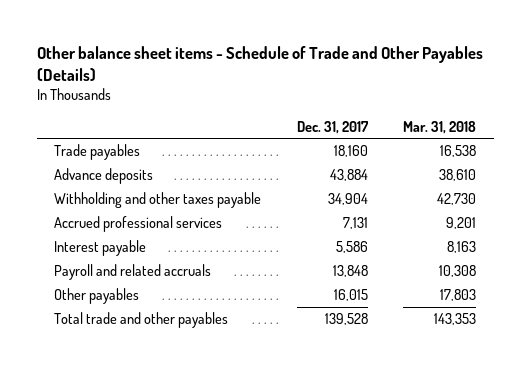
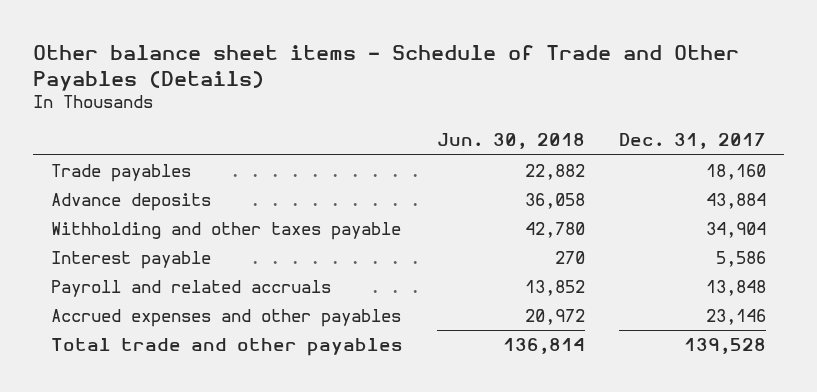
- | Dec. 31, 2017 | Mar. 31, 2018
+ | Jun. 30, 2018 | Dec. 31, 2017
- Accrued professional services | 7,131 | 9,201
- Other payables | 16,015 | 17,803
+ Accrued expenses and other payables | 20,972 | 23,146

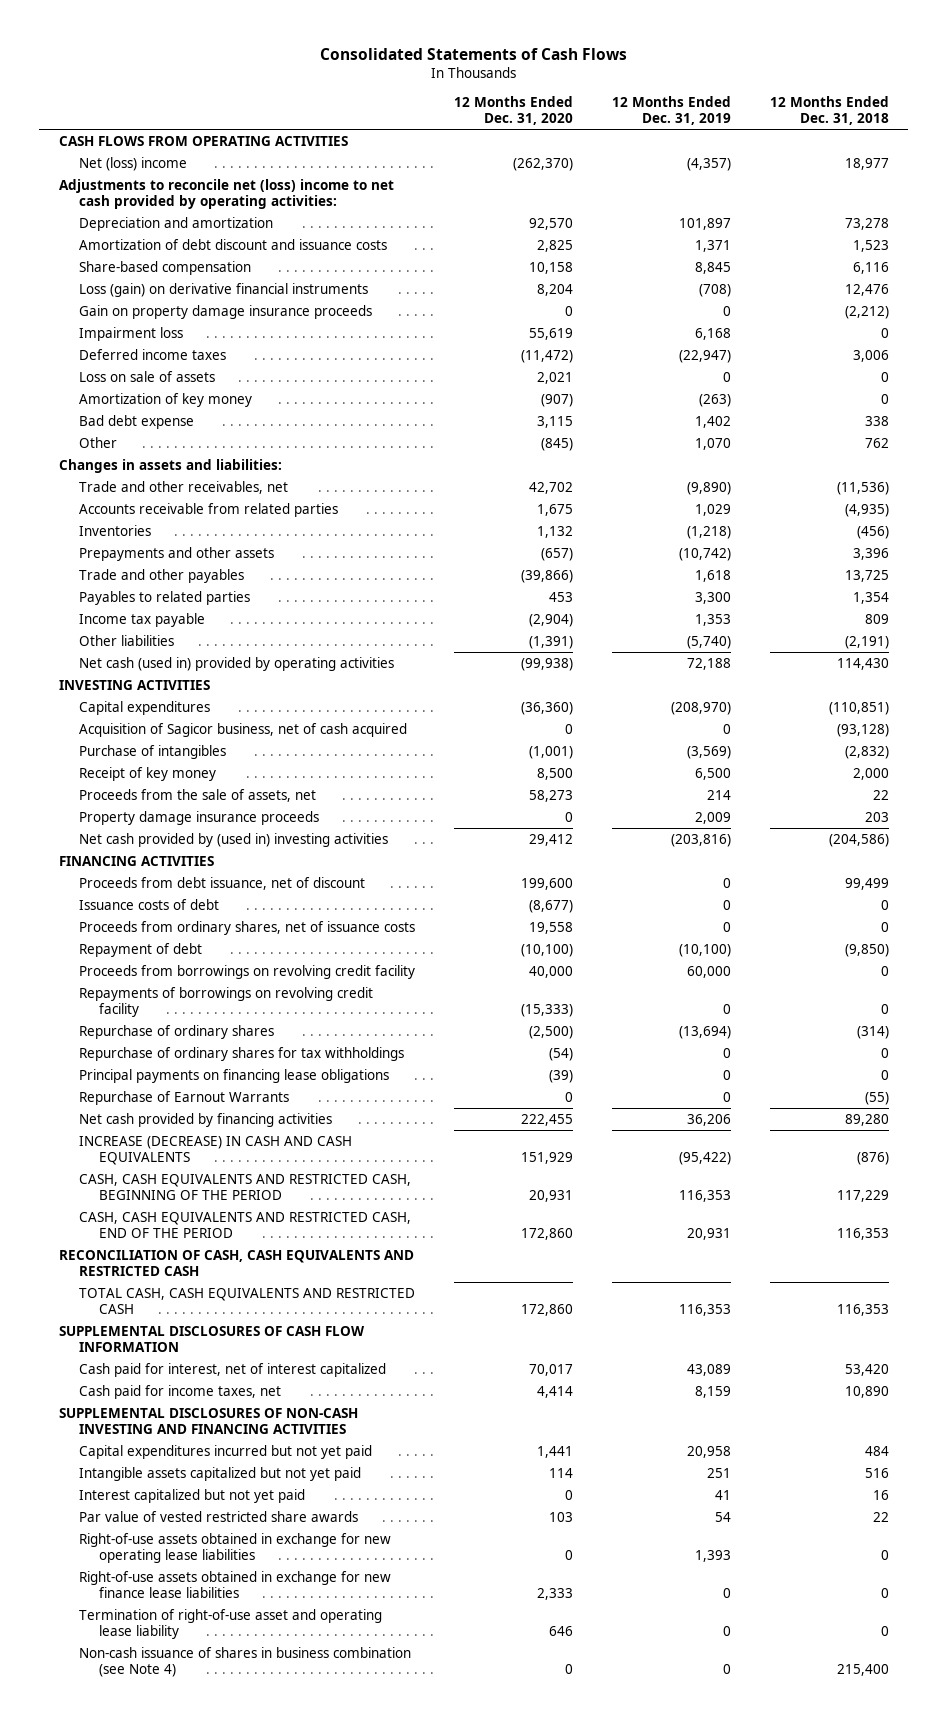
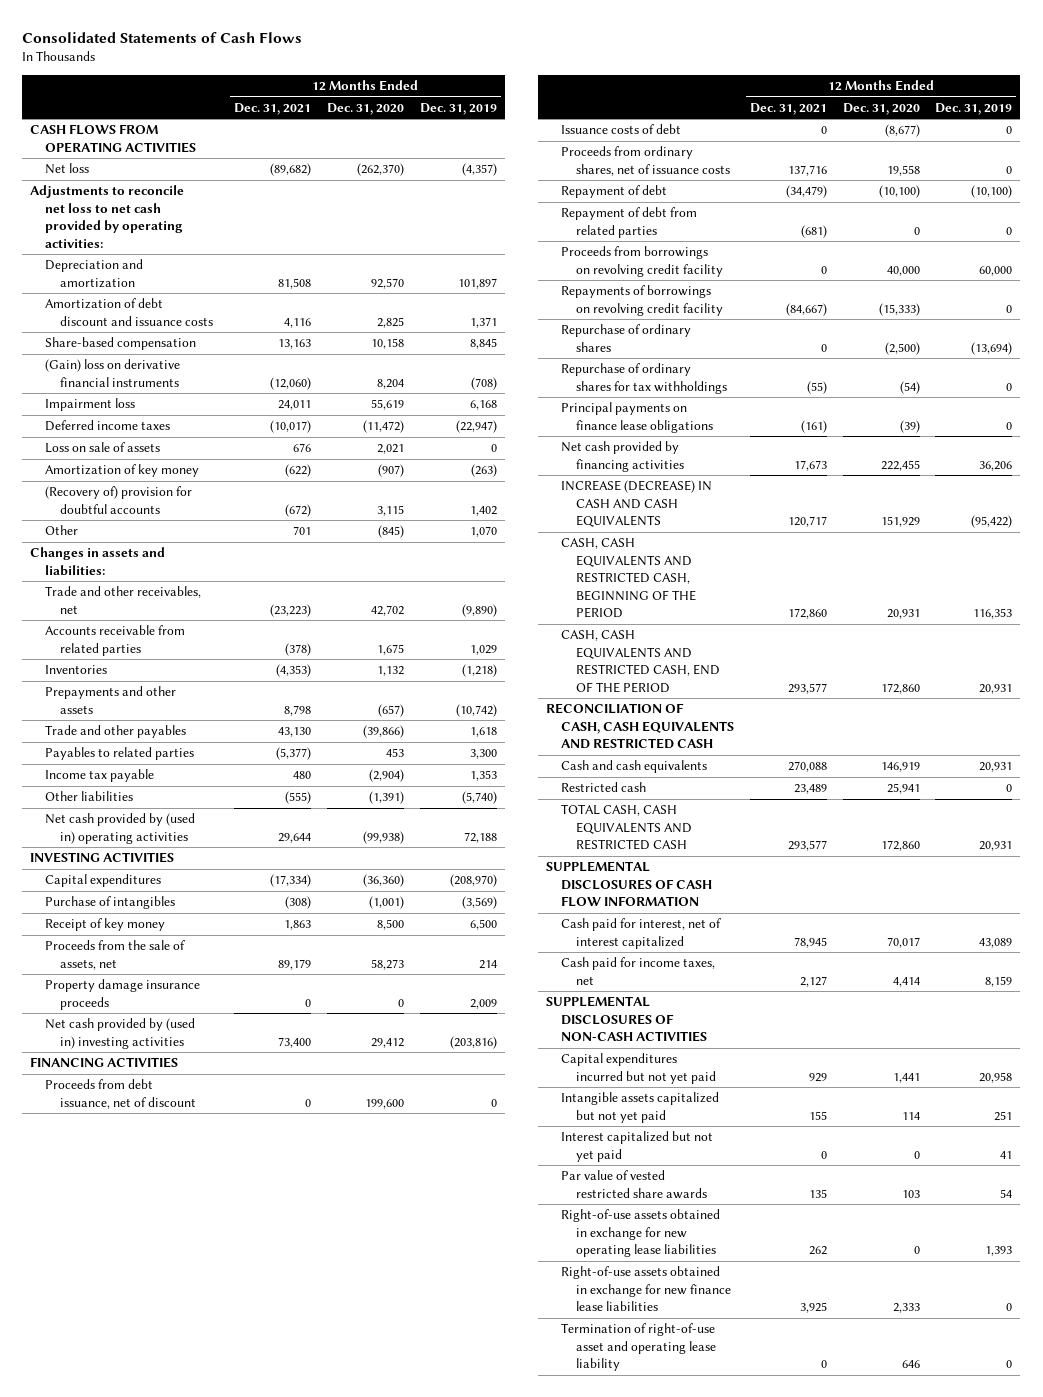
- | 12 Months Ended Dec. 31, 2020 | 12 Months Ended Dec. 31, 2019 | 12 Months Ended Dec. 31, 2018
+ | 12 Months Ended Dec. 31, 2021 | 12 Months Ended Dec. 31, 2020 | 12 Months Ended Dec. 31, 2019
- Net (loss) income | (262,370) | (4,357) | 18,977
- Adjustments to reconcile net (loss) income to net cash provided by operating activities:
+ Net loss | (89,682) | (262,370) | (4,357)
+ Adjustments to reconcile net loss to net cash provided by operating activities:
- Loss (gain) on derivative financial instruments | 8,204 | (708) | 12,476
- Gain on property damage insurance proceeds | 0 | 0 | (2,212)
+ (Gain) loss on derivative financial instruments | (12,060) | 8,204 | (708)
- Bad debt expense | 3,115 | 1,402 | 338
+ (Recovery of) provision for doubtful accounts | (672) | 3,115 | 1,402
- Net cash (used in) provided by operating activities | (99,938) | 72,188 | 114,430
+ Net cash provided by (used in) operating activities | 29,644 | (99,938) | 72,188
- Acquisition of Sagicor business, net of cash acquired | 0 | 0 | (93,128)
+ Repayment of debt from related parties | (681) | 0 | 0
- Principal payments on financing lease obligations | (39) | 0 | 0
- Repurchase of Earnout Warrants | 0 | 0 | (55)
+ Principal payments on finance lease obligations | (161) | (39) | 0
- TOTAL CASH, CASH EQUIVALENTS AND RESTRICTED CASH | 172,860 | 116,353 | 116,353
+ Cash and cash equivalents | 270,088 | 146,919 | 20,931
+ Restricted cash | 23,489 | 25,941 | 0
+ TOTAL CASH, CASH EQUIVALENTS AND RESTRICTED CASH | 293,577 | 172,860 | 20,931
- SUPPLEMENTAL DISCLOSURES OF NON-CASH INVESTING AND FINANCING ACTIVITIES
+ SUPPLEMENTAL DISCLOSURES OF NON-CASH ACTIVITIES
- Non-cash issuance of shares in business combination (see Note 4) | 0 | 0 | 215,400

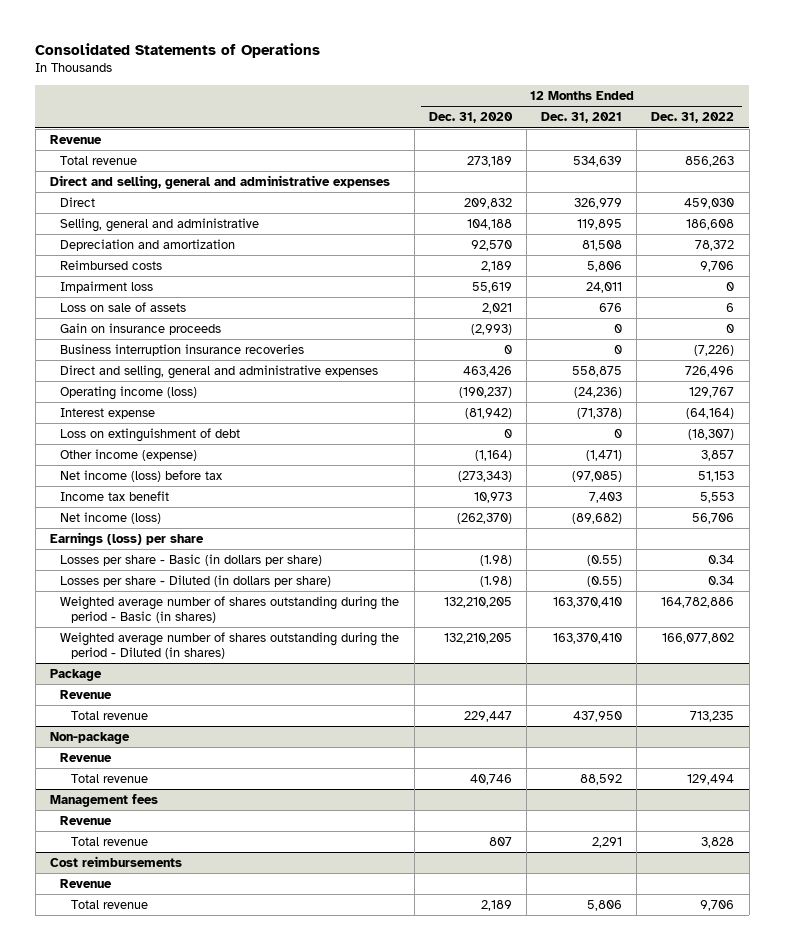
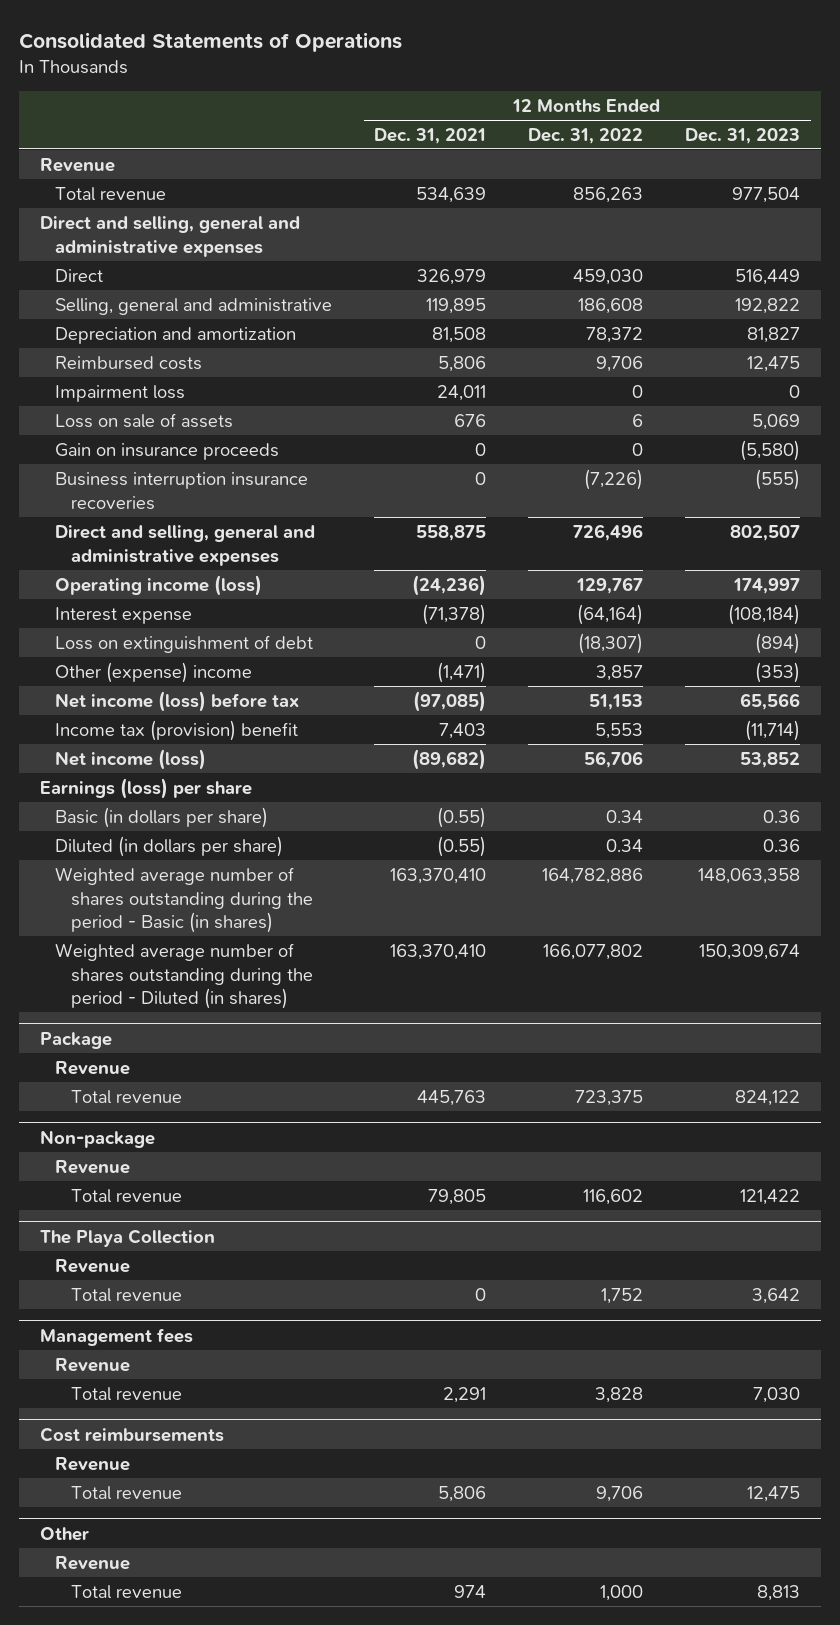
- | 12 Months Ended Dec. 31, 2020 | 12 Months Ended Dec. 31, 2021 | 12 Months Ended Dec. 31, 2022
+ | 12 Months Ended Dec. 31, 2021 | 12 Months Ended Dec. 31, 2022 | 12 Months Ended Dec. 31, 2023
- Other income (expense) | (1,164) | (1,471) | 3,857
+ Other (expense) income | (1,471) | 3,857 | (353)
- Income tax benefit | 10,973 | 7,403 | 5,553
+ Income tax (provision) benefit | 7,403 | 5,553 | (11,714)
- Losses per share - Basic (in dollars per share) | (1.98) | (0.55) | 0.34
- Losses per share - Diluted (in dollars per share) | (1.98) | (0.55) | 0.34
+ Basic (in dollars per share) | (0.55) | 0.34 | 0.36
+ Diluted (in dollars per share) | (0.55) | 0.34 | 0.36
@ Package
- Total revenue | 229,447 | 437,950 | 713,235
+ Total revenue | 445,763 | 723,375 | 824,122
@ Non-package
- Total revenue | 40,746 | 88,592 | 129,494
+ Total revenue | 79,805 | 116,602 | 121,422
+ The Playa Collection
+ Revenue
+ Total revenue | 0 | 1,752 | 3,642
+ Other
+ Revenue
+ Total revenue | 974 | 1,000 | 8,813

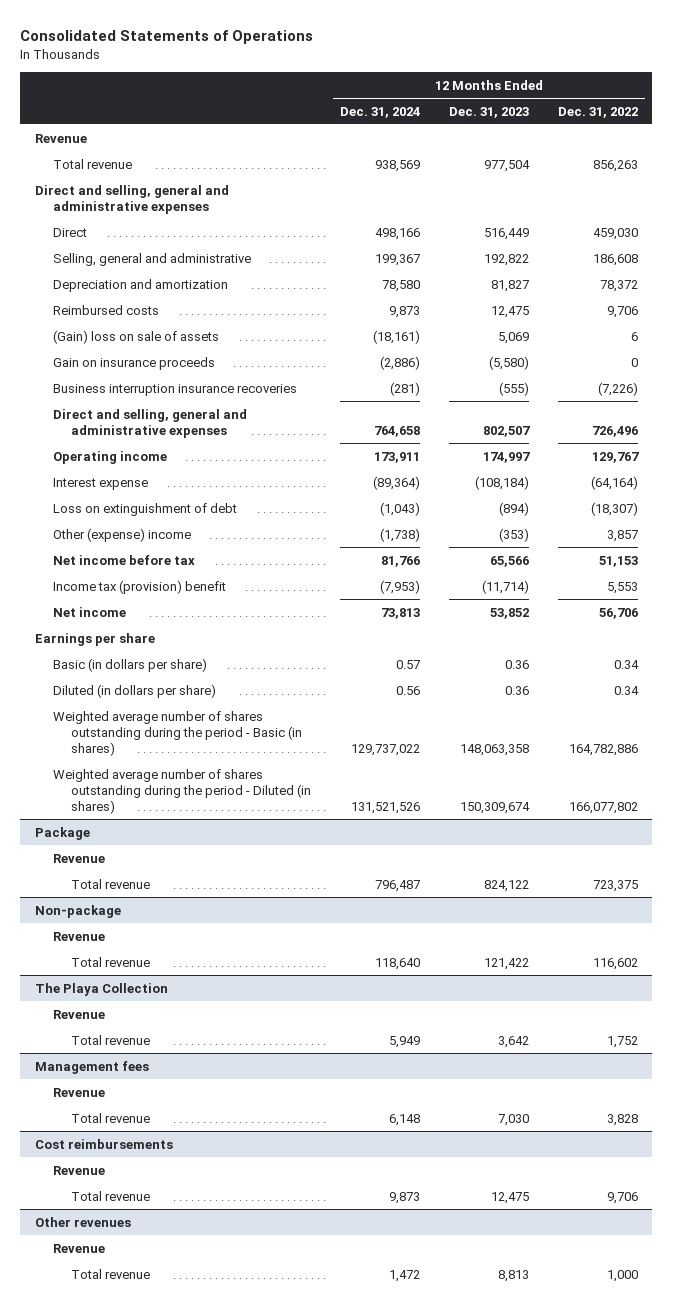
- | 12 Months Ended Dec. 31, 2021 | 12 Months Ended Dec. 31, 2022 | 12 Months Ended Dec. 31, 2023
+ | 12 Months Ended Dec. 31, 2024 | 12 Months Ended Dec. 31, 2023 | 12 Months Ended Dec. 31, 2022
- Impairment loss | 24,011 | 0 | 0
- Loss on sale of assets | 676 | 6 | 5,069
+ (Gain) loss on sale of assets | (18,161) | 5,069 | 6
- Operating income (loss) | (24,236) | 129,767 | 174,997
+ Operating income | 173,911 | 174,997 | 129,767
- Net income (loss) before tax | (97,085) | 51,153 | 65,566
+ Net income before tax | 81,766 | 65,566 | 51,153
- Net income (loss) | (89,682) | 56,706 | 53,852
- Earnings (loss) per share
+ Net income | 73,813 | 53,852 | 56,706
+ Earnings per share
- Other
+ Other revenues

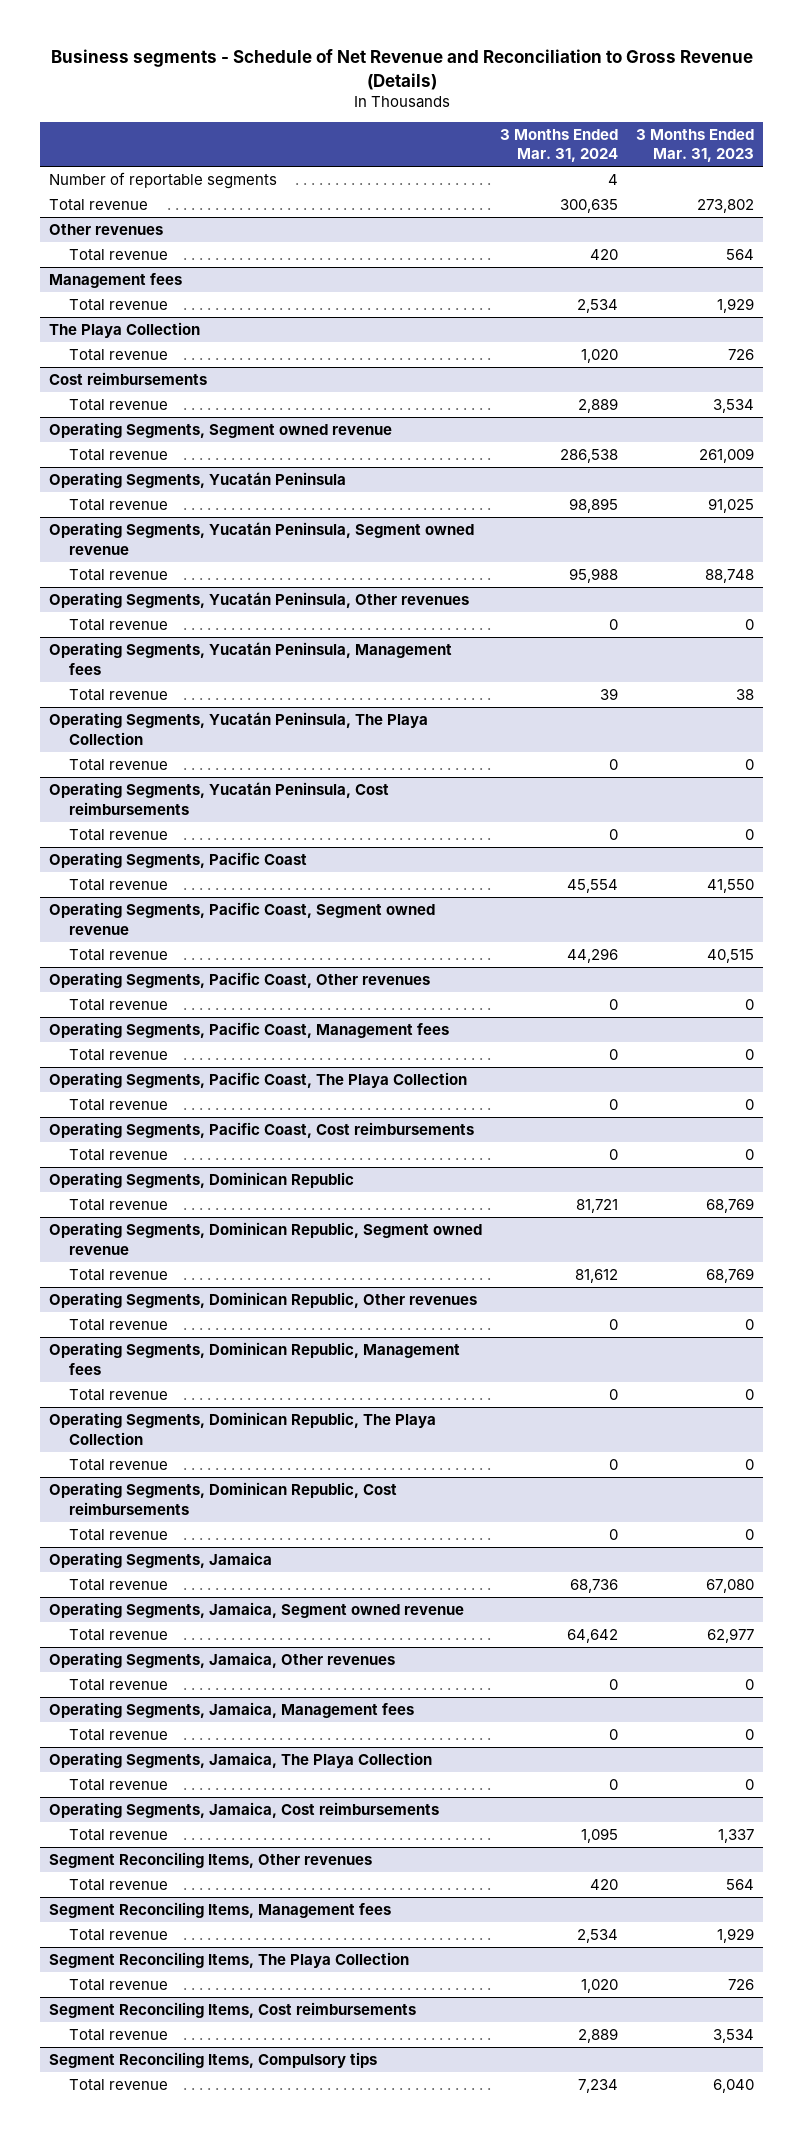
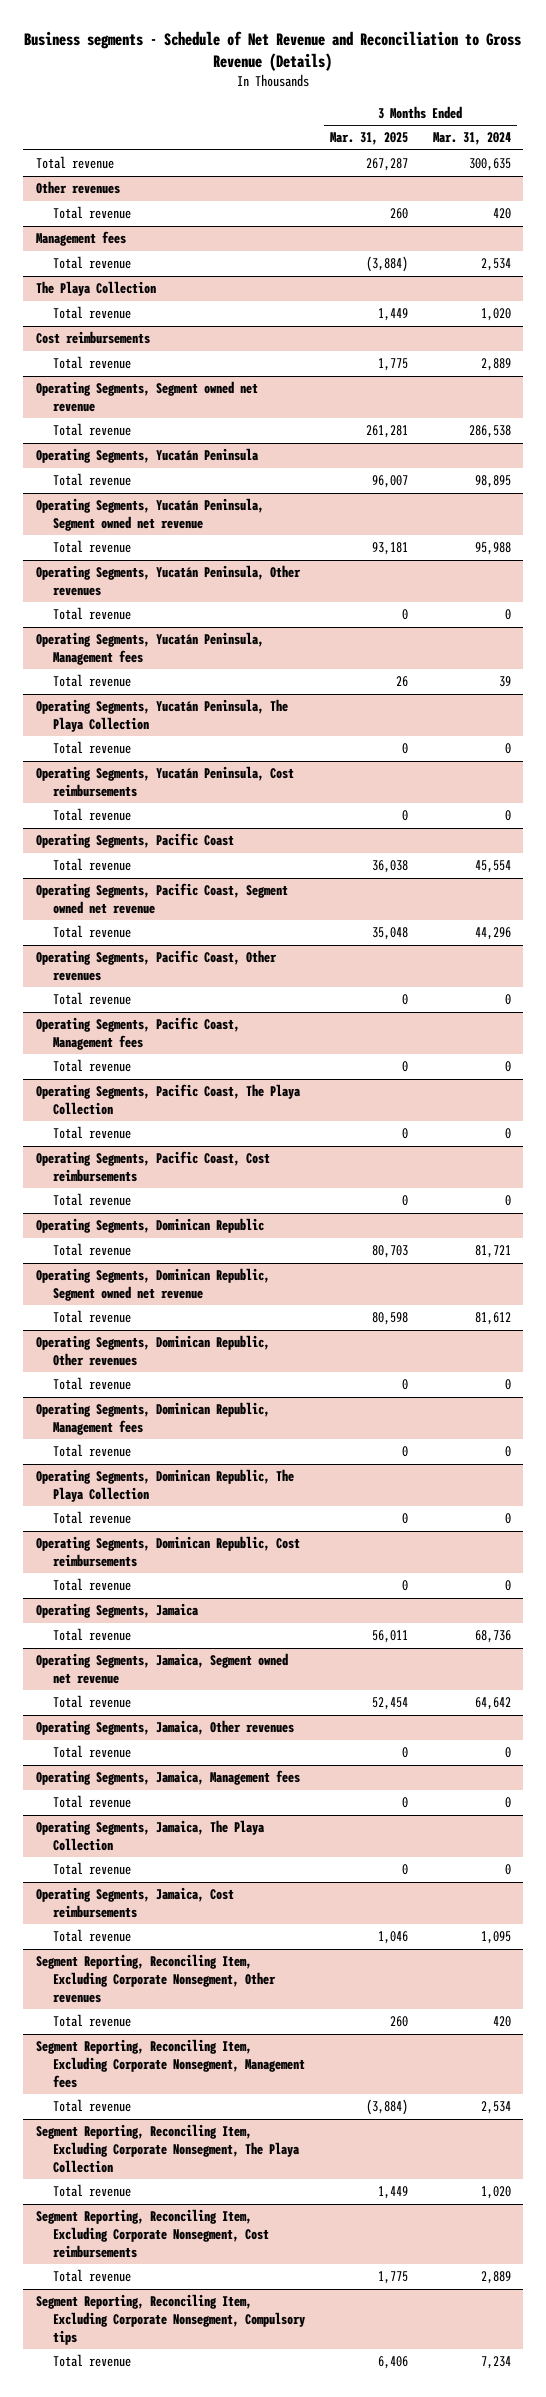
- | 3 Months Ended Mar. 31, 2024 | 3 Months Ended Mar. 31, 2023
+ | 3 Months Ended Mar. 31, 2025 | 3 Months Ended Mar. 31, 2024
- Number of reportable segments | 4 |
- Operating Segments, Segment owned revenue
+ Operating Segments, Segment owned net revenue
- Operating Segments, Yucatán Peninsula, Segment owned revenue
+ Operating Segments, Yucatán Peninsula, Segment owned net revenue
- Operating Segments, Pacific Coast, Segment owned revenue
+ Operating Segments, Pacific Coast, Segment owned net revenue
- Operating Segments, Dominican Republic, Segment owned revenue
+ Operating Segments, Dominican Republic, Segment owned net revenue
- Operating Segments, Jamaica, Segment owned revenue
+ Operating Segments, Jamaica, Segment owned net revenue
- Segment Reconciling Items, Other revenues
+ Segment Reporting, Reconciling Item, Excluding Corporate Nonsegment, Other revenues
- Segment Reconciling Items, Management fees
+ Segment Reporting, Reconciling Item, Excluding Corporate Nonsegment, Management fees
- Segment Reconciling Items, The Playa Collection
+ Segment Reporting, Reconciling Item, Excluding Corporate Nonsegment, The Playa Collection
- Segment Reconciling Items, Cost reimbursements
+ Segment Reporting, Reconciling Item, Excluding Corporate Nonsegment, Cost reimbursements
- Segment Reconciling Items, Compulsory tips
+ Segment Reporting, Reconciling Item, Excluding Corporate Nonsegment, Compulsory tips

